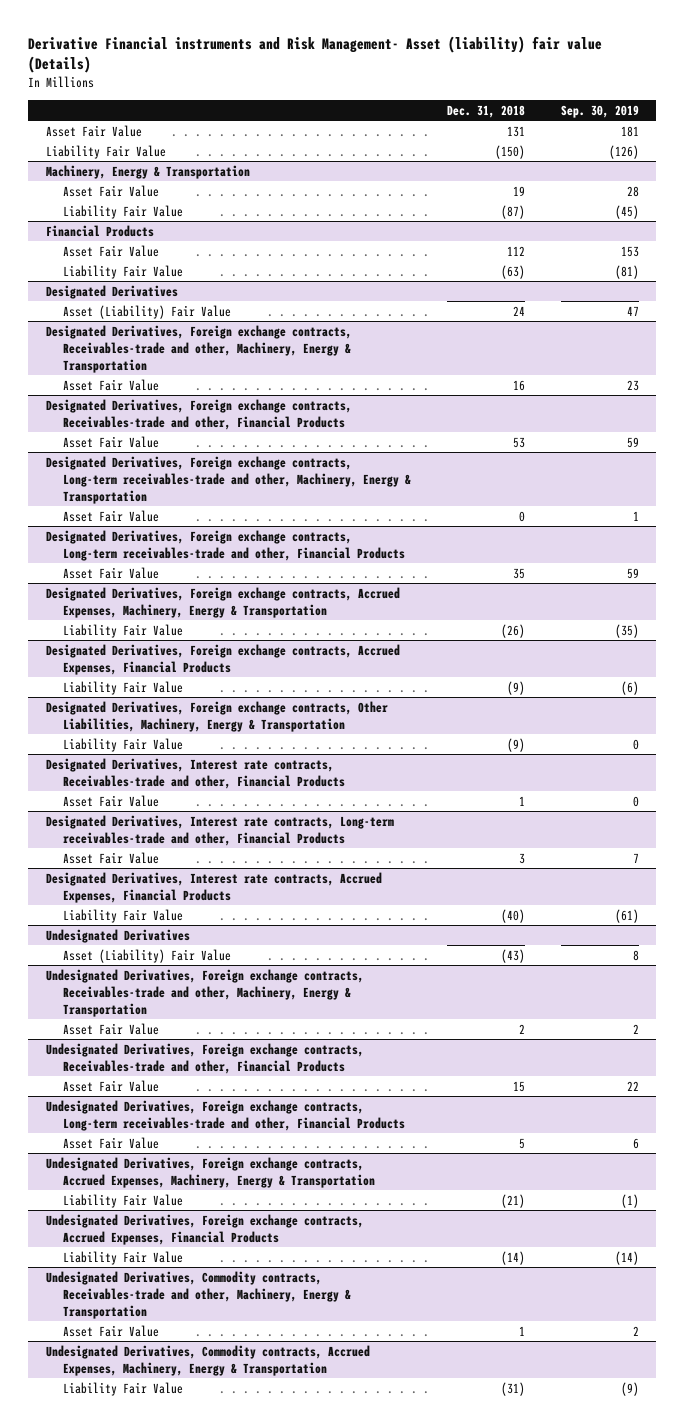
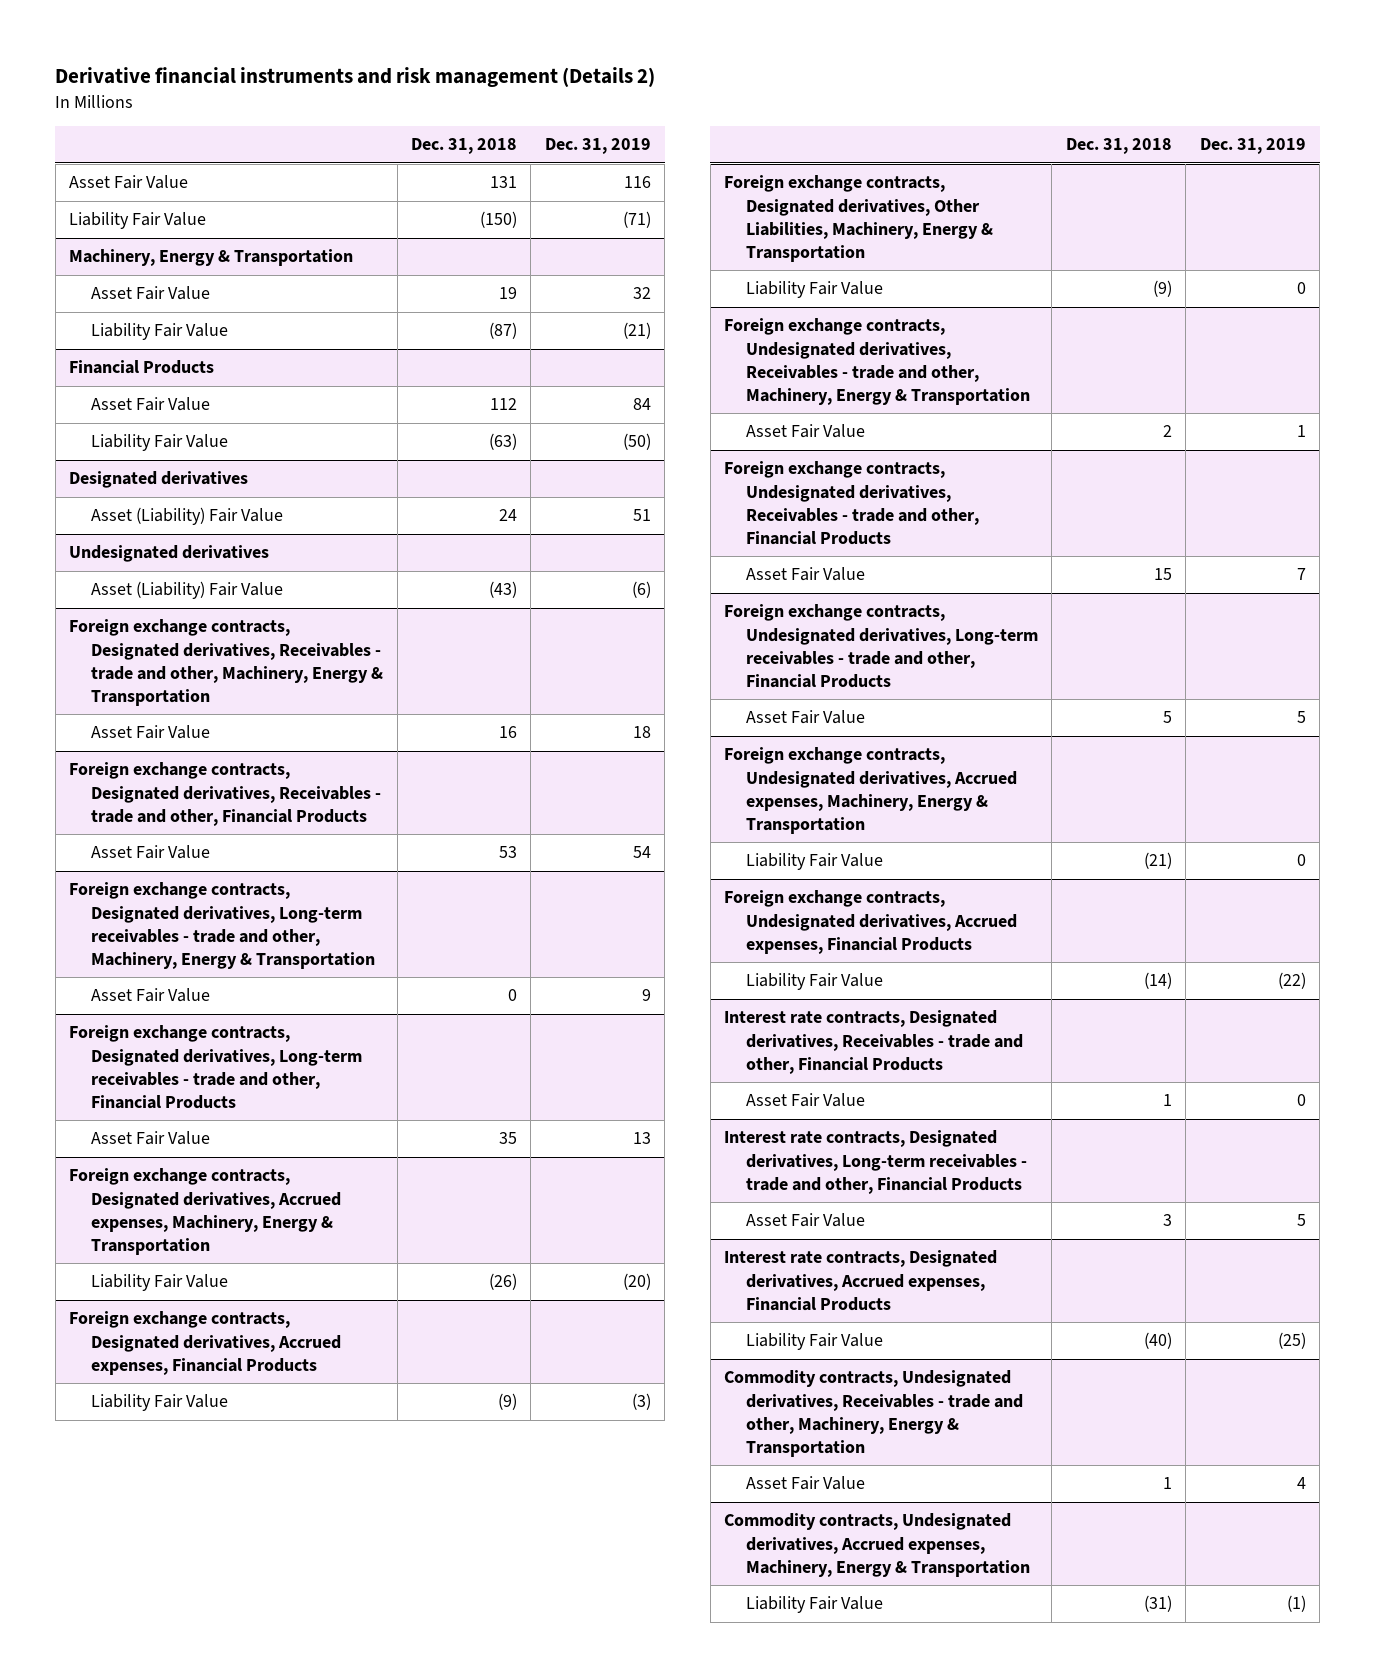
- Derivative Financial instruments and Risk Management- Asset (liability) fair value (Details)
+ Derivative financial instruments and risk management (Details 2)
- | Dec. 31, 2018 | Sep. 30, 2019
+ | Dec. 31, 2018 | Dec. 31, 2019
- Designated Derivatives
+ Designated derivatives
- Designated Derivatives, Foreign exchange contracts, Receivables-trade and other, Machinery, Energy & Transportation
+ Undesignated derivatives
+ Asset (Liability) Fair Value | (43) | (6)
+ Foreign exchange contracts, Designated derivatives, Receivables - trade and other, Machinery, Energy & Transportation
- Designated Derivatives, Foreign exchange contracts, Receivables-trade and other, Financial Products
+ Foreign exchange contracts, Designated derivatives, Receivables - trade and other, Financial Products
- Designated Derivatives, Foreign exchange contracts, Long-term receivables-trade and other, Machinery, Energy & Transportation
+ Foreign exchange contracts, Designated derivatives, Long-term receivables - trade and other, Machinery, Energy & Transportation
- Designated Derivatives, Foreign exchange contracts, Long-term receivables-trade and other, Financial Products
+ Foreign exchange contracts, Designated derivatives, Long-term receivables - trade and other, Financial Products
- Designated Derivatives, Foreign exchange contracts, Accrued Expenses, Machinery, Energy & Transportation
+ Foreign exchange contracts, Designated derivatives, Accrued expenses, Machinery, Energy & Transportation
- Designated Derivatives, Foreign exchange contracts, Accrued Expenses, Financial Products
+ Foreign exchange contracts, Designated derivatives, Accrued expenses, Financial Products
- Designated Derivatives, Foreign exchange contracts, Other Liabilities, Machinery, Energy & Transportation
+ Foreign exchange contracts, Designated derivatives, Other Liabilities, Machinery, Energy & Transportation
- Designated Derivatives, Interest rate contracts, Receivables-trade and other, Financial Products
- Asset Fair Value | 1 | 0
- Designated Derivatives, Interest rate contracts, Long-term receivables-trade and other, Financial Products
- Asset Fair Value | 3 | 7
- Designated Derivatives, Interest rate contracts, Accrued Expenses, Financial Products
- Liability Fair Value | (40) | (61)
- Undesignated Derivatives
- Asset (Liability) Fair Value | (43) | 8
- Undesignated Derivatives, Foreign exchange contracts, Receivables-trade and other, Machinery, Energy & Transportation
+ Foreign exchange contracts, Undesignated derivatives, Receivables - trade and other, Machinery, Energy & Transportation
- Undesignated Derivatives, Foreign exchange contracts, Receivables-trade and other, Financial Products
+ Foreign exchange contracts, Undesignated derivatives, Receivables - trade and other, Financial Products
- Undesignated Derivatives, Foreign exchange contracts, Long-term receivables-trade and other, Financial Products
+ Foreign exchange contracts, Undesignated derivatives, Long-term receivables - trade and other, Financial Products
- Undesignated Derivatives, Foreign exchange contracts, Accrued Expenses, Machinery, Energy & Transportation
+ Foreign exchange contracts, Undesignated derivatives, Accrued expenses, Machinery, Energy & Transportation
- Undesignated Derivatives, Foreign exchange contracts, Accrued Expenses, Financial Products
+ Foreign exchange contracts, Undesignated derivatives, Accrued expenses, Financial Products
- Undesignated Derivatives, Commodity contracts, Receivables-trade and other, Machinery, Energy & Transportation
+ Interest rate contracts, Designated derivatives, Receivables - trade and other, Financial Products
- Undesignated Derivatives, Commodity contracts, Accrued Expenses, Machinery, Energy & Transportation
+ Interest rate contracts, Designated derivatives, Long-term receivables - trade and other, Financial Products
+ Asset Fair Value | 3 | 5
+ Interest rate contracts, Designated derivatives, Accrued expenses, Financial Products
+ Liability Fair Value | (40) | (25)
+ Commodity contracts, Undesignated derivatives, Receivables - trade and other, Machinery, Energy & Transportation
+ Asset Fair Value | 1 | 4
+ Commodity contracts, Undesignated derivatives, Accrued expenses, Machinery, Energy & Transportation

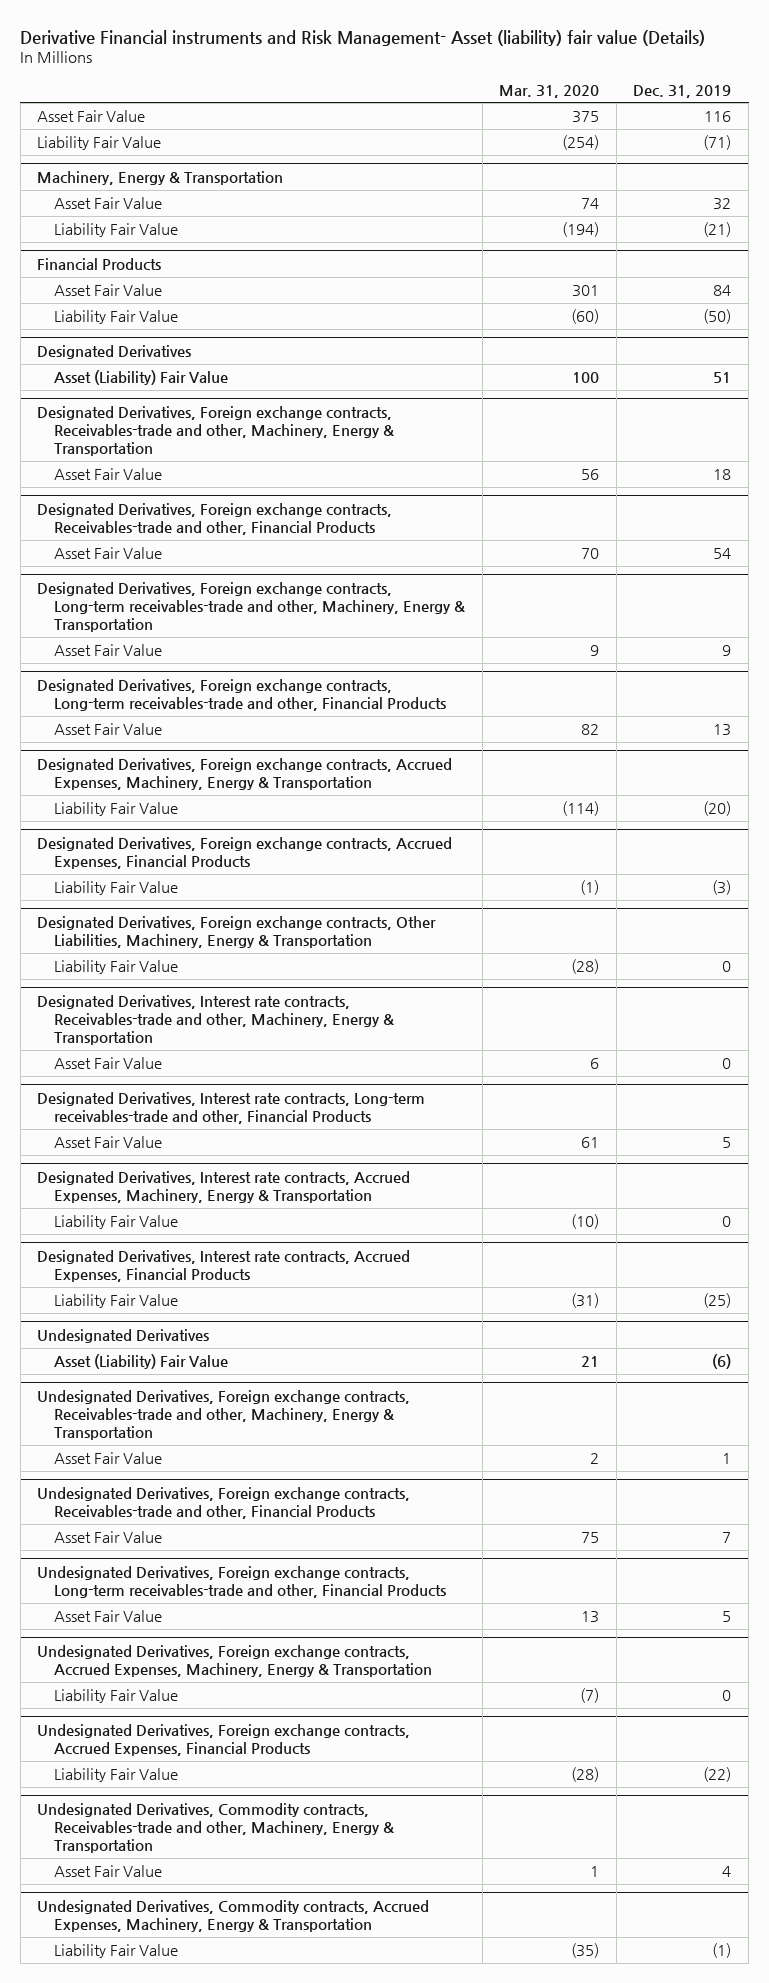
- Derivative financial instruments and risk management (Details 2)
+ Derivative Financial instruments and Risk Management- Asset (liability) fair value (Details)
- | Dec. 31, 2018 | Dec. 31, 2019
+ | Mar. 31, 2020 | Dec. 31, 2019
- Designated derivatives
+ Designated Derivatives
- Undesignated derivatives
- Asset (Liability) Fair Value | (43) | (6)
- Foreign exchange contracts, Designated derivatives, Receivables - trade and other, Machinery, Energy & Transportation
+ Designated Derivatives, Foreign exchange contracts, Receivables-trade and other, Machinery, Energy & Transportation
- Foreign exchange contracts, Designated derivatives, Receivables - trade and other, Financial Products
+ Designated Derivatives, Foreign exchange contracts, Receivables-trade and other, Financial Products
- Foreign exchange contracts, Designated derivatives, Long-term receivables - trade and other, Machinery, Energy & Transportation
+ Designated Derivatives, Foreign exchange contracts, Long-term receivables-trade and other, Machinery, Energy & Transportation
- Foreign exchange contracts, Designated derivatives, Long-term receivables - trade and other, Financial Products
+ Designated Derivatives, Foreign exchange contracts, Long-term receivables-trade and other, Financial Products
- Foreign exchange contracts, Designated derivatives, Accrued expenses, Machinery, Energy & Transportation
+ Designated Derivatives, Foreign exchange contracts, Accrued Expenses, Machinery, Energy & Transportation
- Foreign exchange contracts, Designated derivatives, Accrued expenses, Financial Products
+ Designated Derivatives, Foreign exchange contracts, Accrued Expenses, Financial Products
- Foreign exchange contracts, Designated derivatives, Other Liabilities, Machinery, Energy & Transportation
+ Designated Derivatives, Foreign exchange contracts, Other Liabilities, Machinery, Energy & Transportation
- Foreign exchange contracts, Undesignated derivatives, Receivables - trade and other, Machinery, Energy & Transportation
+ Designated Derivatives, Interest rate contracts, Receivables-trade and other, Machinery, Energy & Transportation
+ Asset Fair Value | 6 | 0
+ Designated Derivatives, Interest rate contracts, Long-term receivables-trade and other, Financial Products
+ Asset Fair Value | 61 | 5
+ Designated Derivatives, Interest rate contracts, Accrued Expenses, Machinery, Energy & Transportation
+ Liability Fair Value | (10) | 0
+ Designated Derivatives, Interest rate contracts, Accrued Expenses, Financial Products
+ Liability Fair Value | (31) | (25)
+ Undesignated Derivatives
+ Asset (Liability) Fair Value | 21 | (6)
+ Undesignated Derivatives, Foreign exchange contracts, Receivables-trade and other, Machinery, Energy & Transportation
- Foreign exchange contracts, Undesignated derivatives, Receivables - trade and other, Financial Products
+ Undesignated Derivatives, Foreign exchange contracts, Receivables-trade and other, Financial Products
- Foreign exchange contracts, Undesignated derivatives, Long-term receivables - trade and other, Financial Products
+ Undesignated Derivatives, Foreign exchange contracts, Long-term receivables-trade and other, Financial Products
- Foreign exchange contracts, Undesignated derivatives, Accrued expenses, Machinery, Energy & Transportation
+ Undesignated Derivatives, Foreign exchange contracts, Accrued Expenses, Machinery, Energy & Transportation
- Foreign exchange contracts, Undesignated derivatives, Accrued expenses, Financial Products
+ Undesignated Derivatives, Foreign exchange contracts, Accrued Expenses, Financial Products
- Interest rate contracts, Designated derivatives, Receivables - trade and other, Financial Products
- Asset Fair Value | 1 | 0
- Interest rate contracts, Designated derivatives, Long-term receivables - trade and other, Financial Products
- Asset Fair Value | 3 | 5
- Interest rate contracts, Designated derivatives, Accrued expenses, Financial Products
- Liability Fair Value | (40) | (25)
- Commodity contracts, Undesignated derivatives, Receivables - trade and other, Machinery, Energy & Transportation
+ Undesignated Derivatives, Commodity contracts, Receivables-trade and other, Machinery, Energy & Transportation
- Commodity contracts, Undesignated derivatives, Accrued expenses, Machinery, Energy & Transportation
+ Undesignated Derivatives, Commodity contracts, Accrued Expenses, Machinery, Energy & Transportation

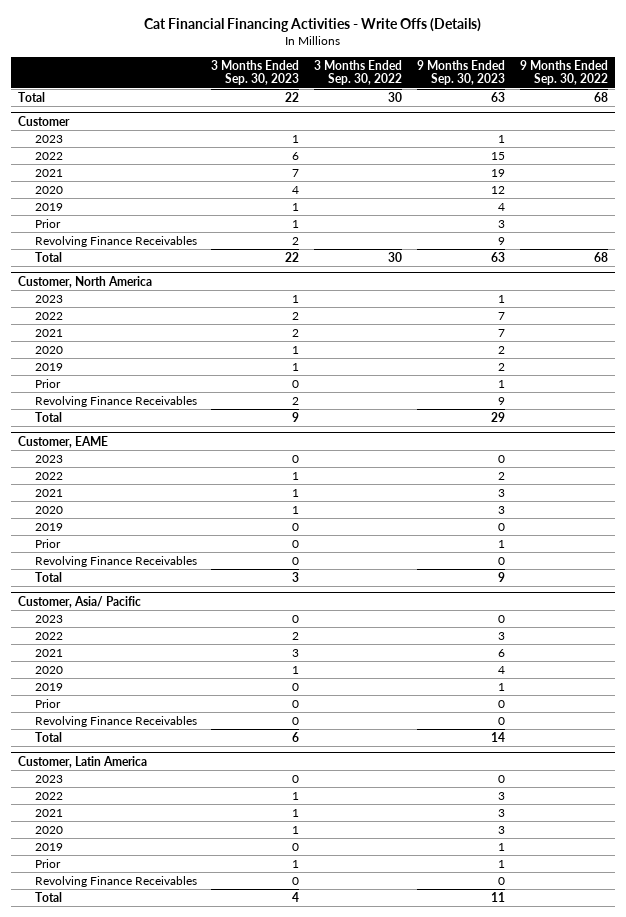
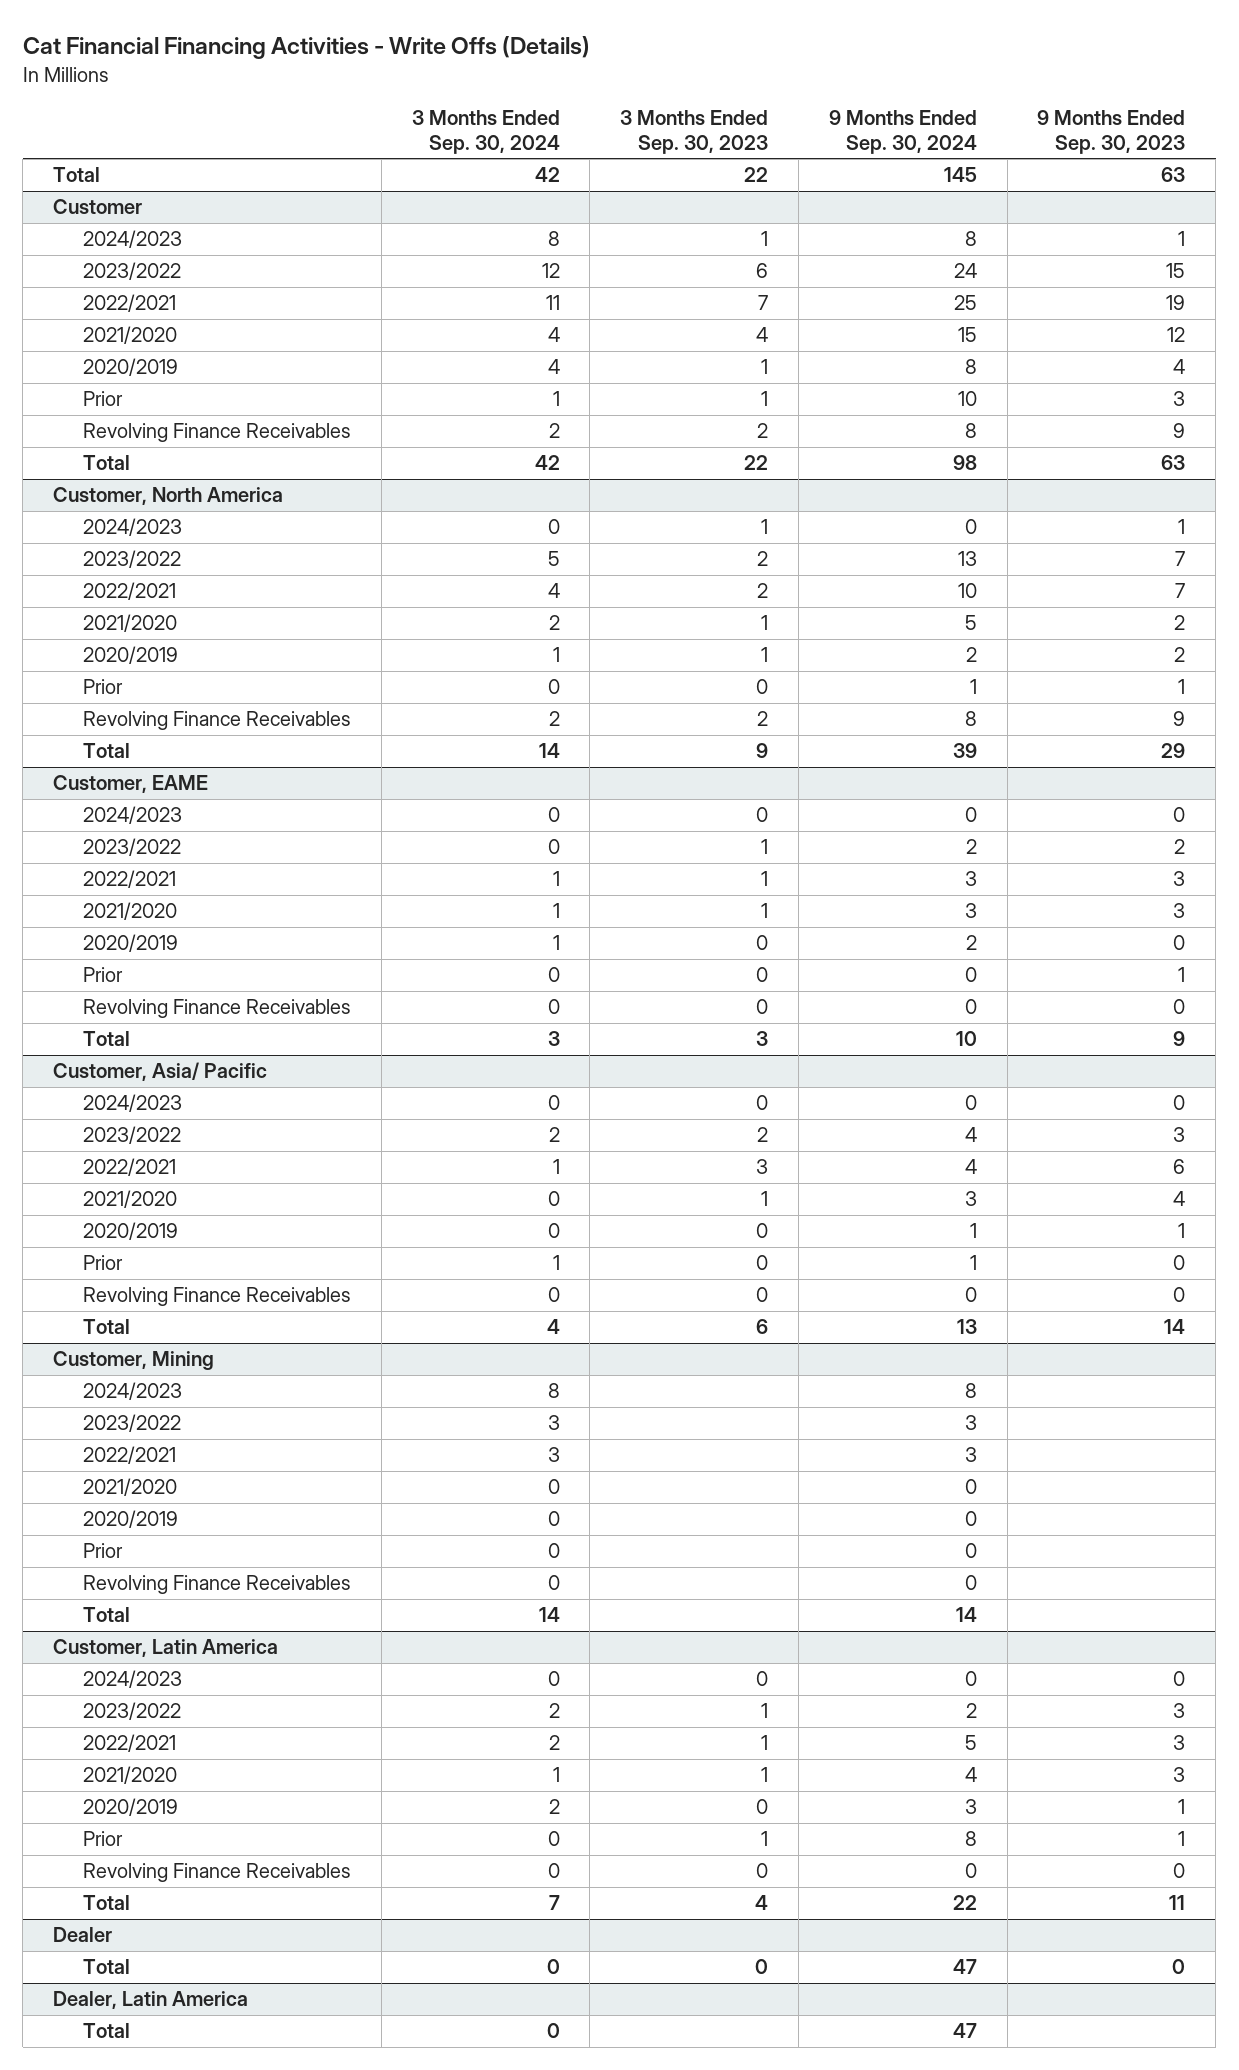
- | 3 Months Ended Sep. 30, 2023 | 3 Months Ended Sep. 30, 2022 | 9 Months Ended Sep. 30, 2023 | 9 Months Ended Sep. 30, 2022
+ | 3 Months Ended Sep. 30, 2024 | 3 Months Ended Sep. 30, 2023 | 9 Months Ended Sep. 30, 2024 | 9 Months Ended Sep. 30, 2023
@ Customer
- 2023 | 1 | | 1 |
- 2022 | 6 | | 15 |
- 2021 | 7 | | 19 |
- 2020 | 4 | | 12 |
- 2019 | 1 | | 4 |
+ 2024/2023 | 8 | 1 | 8 | 1
+ 2023/2022 | 12 | 6 | 24 | 15
+ 2022/2021 | 11 | 7 | 25 | 19
+ 2021/2020 | 4 | 4 | 15 | 12
+ 2020/2019 | 4 | 1 | 8 | 4
@ Customer, North America
- 2023 | 1 | | 1 |
- 2022 | 2 | | 7 |
- 2021 | 2 | | 7 |
- 2020 | 1 | | 2 |
- 2019 | 1 | | 2 |
+ 2024/2023 | 0 | 1 | 0 | 1
+ 2023/2022 | 5 | 2 | 13 | 7
+ 2022/2021 | 4 | 2 | 10 | 7
+ 2021/2020 | 2 | 1 | 5 | 2
+ 2020/2019 | 1 | 1 | 2 | 2
@ Customer, EAME
- 2023 | 0 | | 0 |
- 2022 | 1 | | 2 |
- 2021 | 1 | | 3 |
- 2020 | 1 | | 3 |
- 2019 | 0 | | 0 |
+ 2024/2023 | 0 | 0 | 0 | 0
+ 2023/2022 | 0 | 1 | 2 | 2
+ 2022/2021 | 1 | 1 | 3 | 3
+ 2021/2020 | 1 | 1 | 3 | 3
+ 2020/2019 | 1 | 0 | 2 | 0
@ Customer, Asia/ Pacific
- 2023 | 0 | | 0 |
- 2022 | 2 | | 3 |
- 2021 | 3 | | 6 |
- 2020 | 1 | | 4 |
- 2019 | 0 | | 1 |
+ 2024/2023 | 0 | 0 | 0 | 0
+ 2023/2022 | 2 | 2 | 4 | 3
+ 2022/2021 | 1 | 3 | 4 | 6
+ 2021/2020 | 0 | 1 | 3 | 4
+ 2020/2019 | 0 | 0 | 1 | 1
+ Customer, Mining
+ 2024/2023 | 8 | | 8 |
+ 2023/2022 | 3 | | 3 |
+ 2022/2021 | 3 | | 3 |
+ 2021/2020 | 0 | | 0 |
+ 2020/2019 | 0 | | 0 |
+ Prior | 0 | | 0 |
+ Revolving Finance Receivables | 0 | | 0 |
+ Total | 14 | | 14 |
@ Customer, Latin America
- 2023 | 0 | | 0 |
- 2022 | 1 | | 3 |
- 2021 | 1 | | 3 |
- 2020 | 1 | | 3 |
- 2019 | 0 | | 1 |
+ 2024/2023 | 0 | 0 | 0 | 0
+ 2023/2022 | 2 | 1 | 2 | 3
+ 2022/2021 | 2 | 1 | 5 | 3
+ 2021/2020 | 1 | 1 | 4 | 3
+ 2020/2019 | 2 | 0 | 3 | 1
+ Dealer
+ Total | 0 | 0 | 47 | 0
+ Dealer, Latin America
+ Total | 0 | | 47 |

